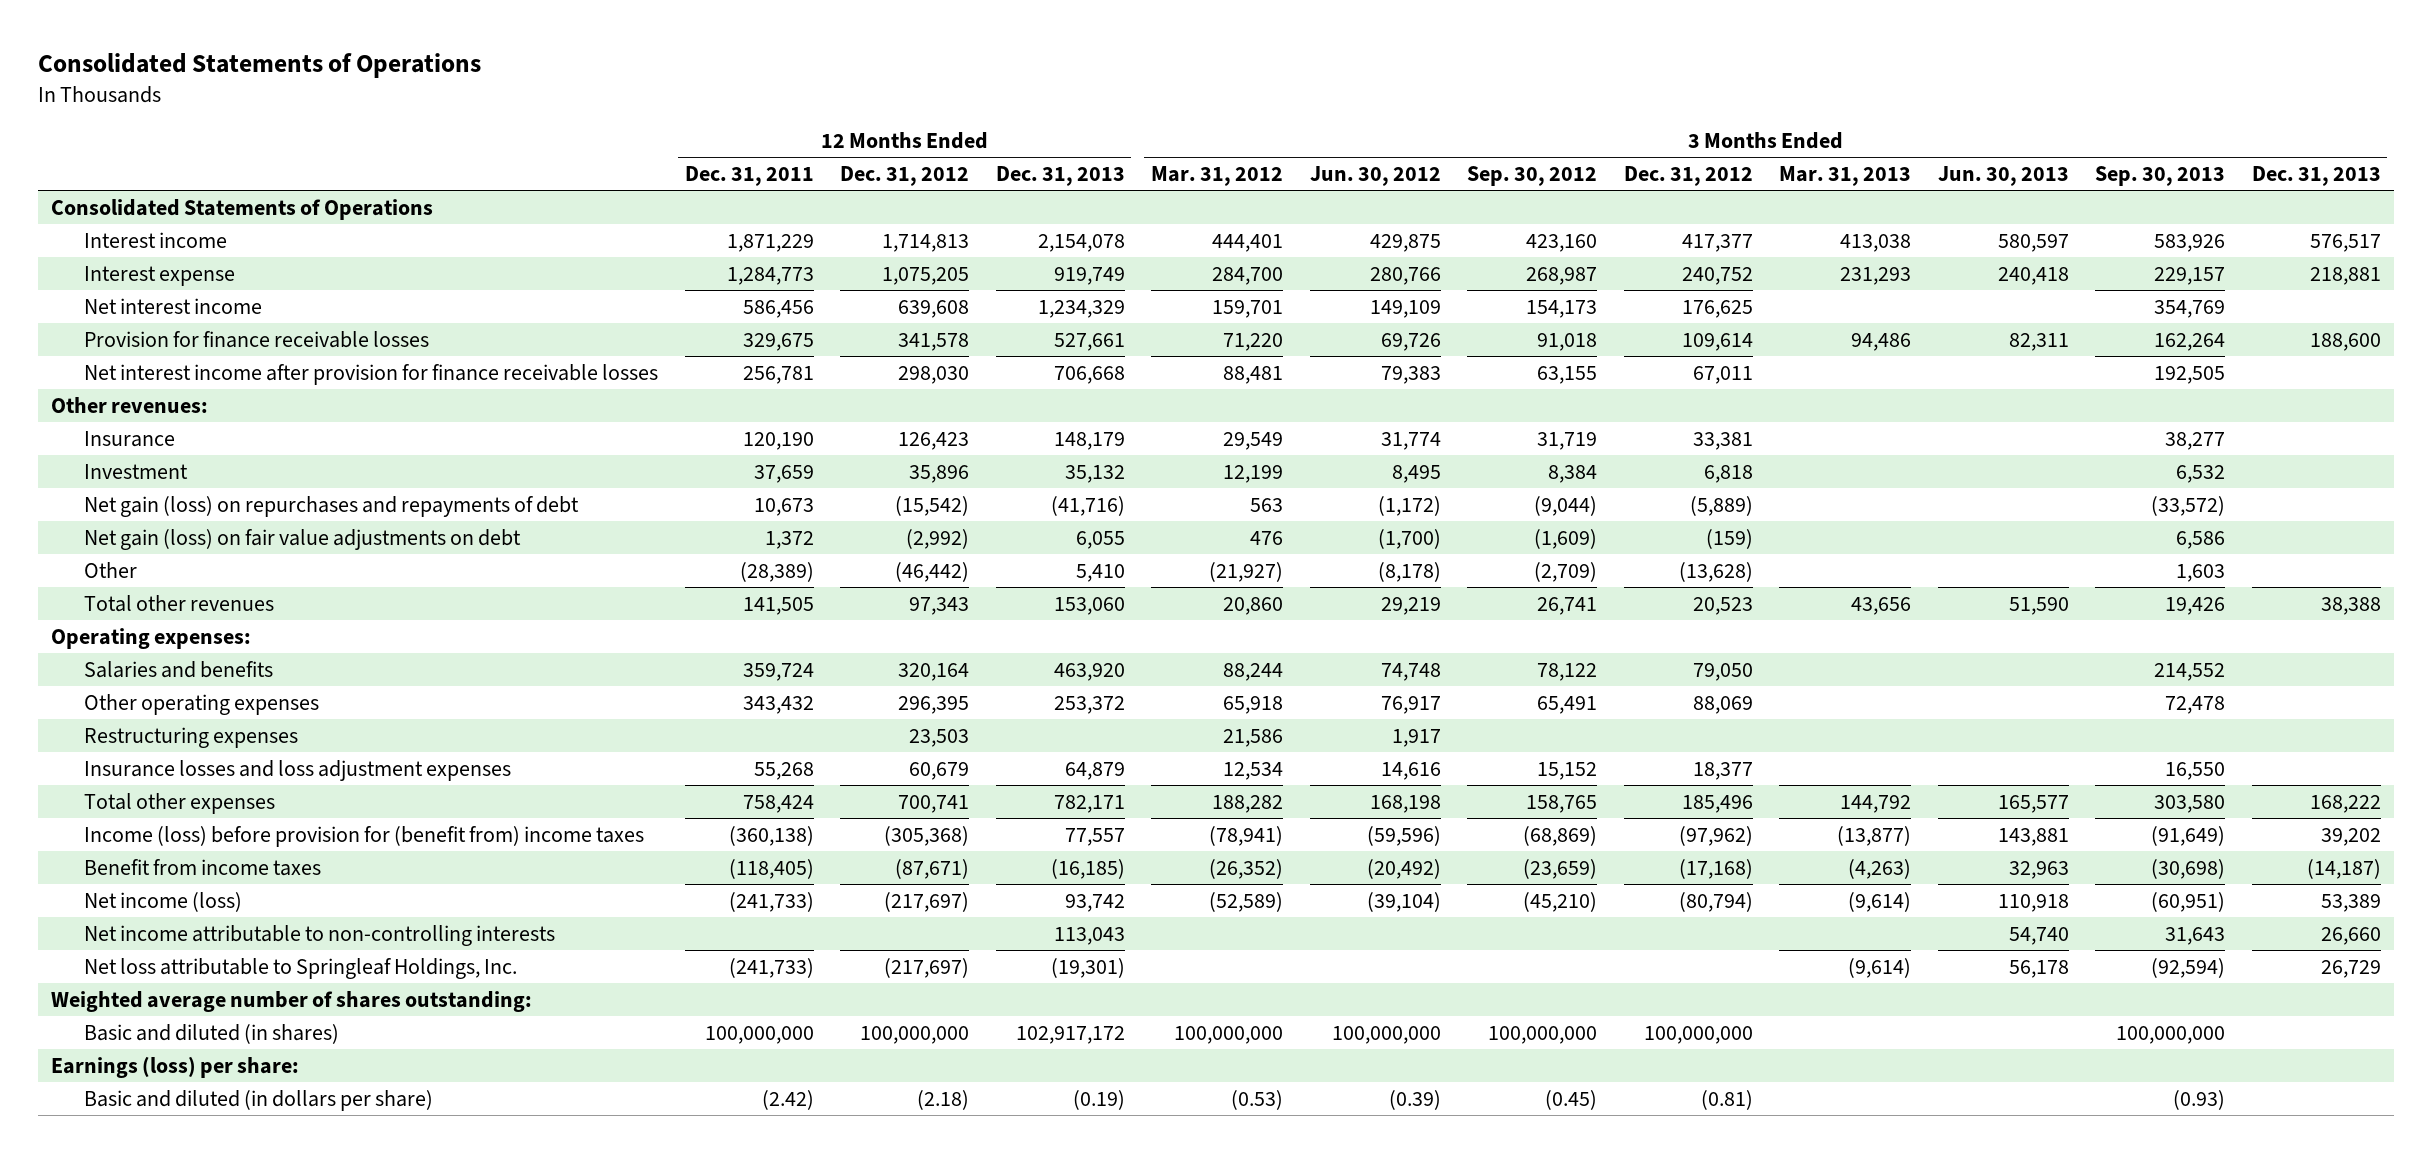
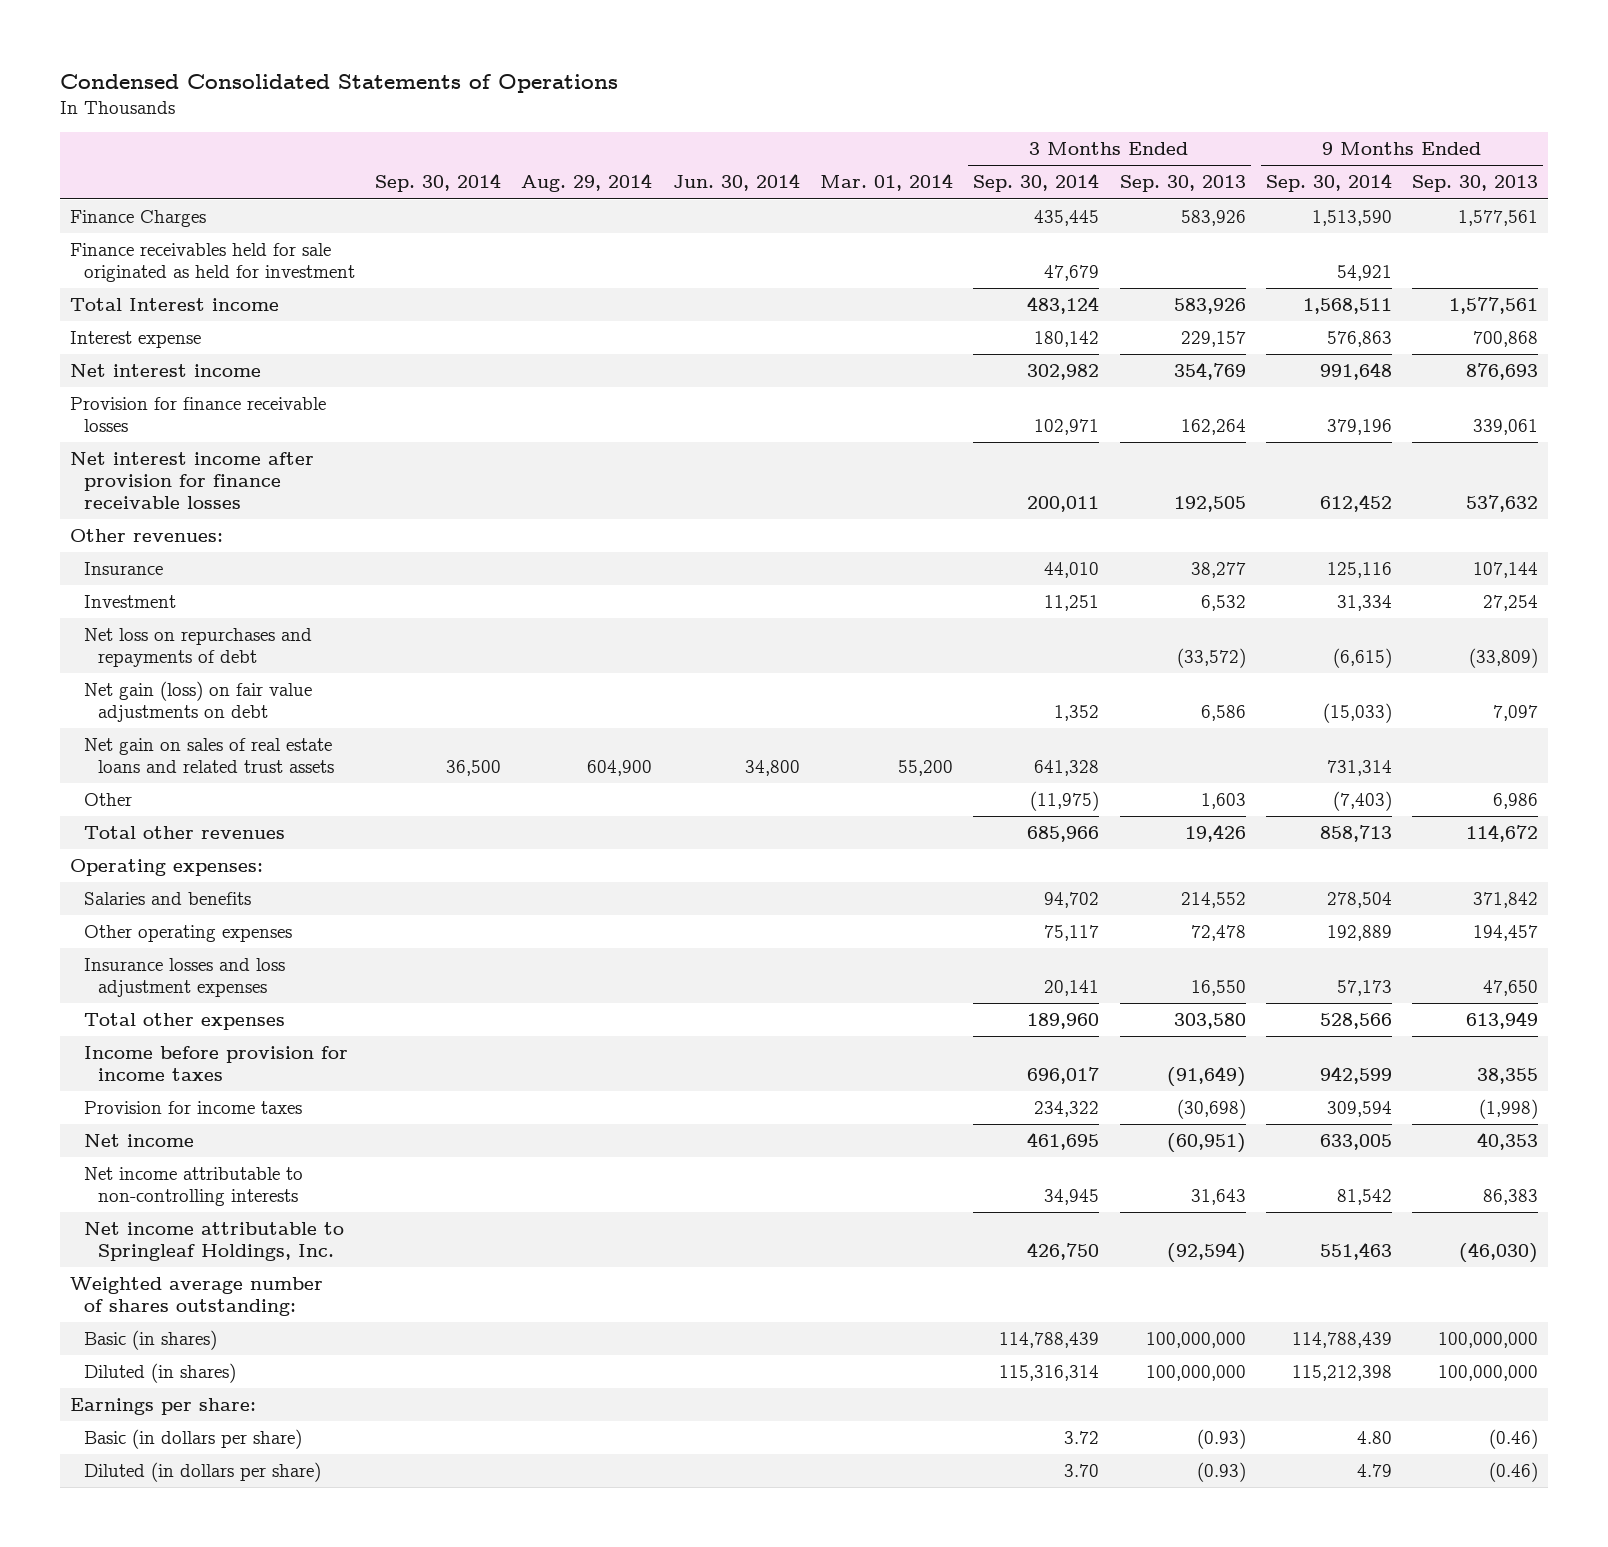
- Consolidated Statements of Operations
+ Condensed Consolidated Statements of Operations
- | 12 Months Ended Dec. 31, 2011 | 12 Months Ended Dec. 31, 2012 | 12 Months Ended Dec. 31, 2013 | 3 Months Ended Mar. 31, 2012 | 3 Months Ended Jun. 30, 2012 | 3 Months Ended Sep. 30, 2012 | 3 Months Ended Dec. 31, 2012 | 3 Months Ended Mar. 31, 2013 | 3 Months Ended Jun. 30, 2013 | 3 Months Ended Sep. 30, 2013 | 3 Months Ended Dec. 31, 2013
+ | Sep. 30, 2014 | Aug. 29, 2014 | Jun. 30, 2014 | Mar. 01, 2014 | 3 Months Ended Sep. 30, 2014 | 3 Months Ended Sep. 30, 2013 | 9 Months Ended Sep. 30, 2014 | 9 Months Ended Sep. 30, 2013
- Consolidated Statements of Operations
- Interest income | 1,871,229 | 1,714,813 | 2,154,078 | 444,401 | 429,875 | 423,160 | 417,377 | 413,038 | 580,597 | 583,926 | 576,517
+ Finance Charges | | | | | 435,445 | 583,926 | 1,513,590 | 1,577,561
+ Finance receivables held for sale originated as held for investment | | | | | 47,679 | | 54,921 |
+ Total Interest income | | | | | 483,124 | 583,926 | 1,568,511 | 1,577,561
- Net gain (loss) on repurchases and repayments of debt | 10,673 | (15,542) | (41,716) | 563 | (1,172) | (9,044) | (5,889) | | | (33,572) |
+ Net loss on repurchases and repayments of debt | | | | | | (33,572) | (6,615) | (33,809)
+ Net gain on sales of real estate loans and related trust assets | 36,500 | 604,900 | 34,800 | 55,200 | 641,328 | | 731,314 |
- Restructuring expenses | | 23,503 | | 21,586 | 1,917 | | | | | |
- Income (loss) before provision for (benefit from) income taxes | (360,138) | (305,368) | 77,557 | (78,941) | (59,596) | (68,869) | (97,962) | (13,877) | 143,881 | (91,649) | 39,202
- Benefit from income taxes | (118,405) | (87,671) | (16,185) | (26,352) | (20,492) | (23,659) | (17,168) | (4,263) | 32,963 | (30,698) | (14,187)
- Net income (loss) | (241,733) | (217,697) | 93,742 | (52,589) | (39,104) | (45,210) | (80,794) | (9,614) | 110,918 | (60,951) | 53,389
+ Income before provision for income taxes | | | | | 696,017 | (91,649) | 942,599 | 38,355
+ Provision for income taxes | | | | | 234,322 | (30,698) | 309,594 | (1,998)
+ Net income | | | | | 461,695 | (60,951) | 633,005 | 40,353
- Net loss attributable to Springleaf Holdings, Inc. | (241,733) | (217,697) | (19,301) | | | | | (9,614) | 56,178 | (92,594) | 26,729
+ Net income attributable to Springleaf Holdings, Inc. | | | | | 426,750 | (92,594) | 551,463 | (46,030)
- Basic and diluted (in shares) | 100,000,000 | 100,000,000 | 102,917,172 | 100,000,000 | 100,000,000 | 100,000,000 | 100,000,000 | | | 100,000,000 |
- Earnings (loss) per share:
- Basic and diluted (in dollars per share) | (2.42) | (2.18) | (0.19) | (0.53) | (0.39) | (0.45) | (0.81) | | | (0.93) |
+ Basic (in shares) | | | | | 114,788,439 | 100,000,000 | 114,788,439 | 100,000,000
+ Diluted (in shares) | | | | | 115,316,314 | 100,000,000 | 115,212,398 | 100,000,000
+ Earnings per share:
+ Basic (in dollars per share) | | | | | 3.72 | (0.93) | 4.80 | (0.46)
+ Diluted (in dollars per share) | | | | | 3.70 | (0.93) | 4.79 | (0.46)

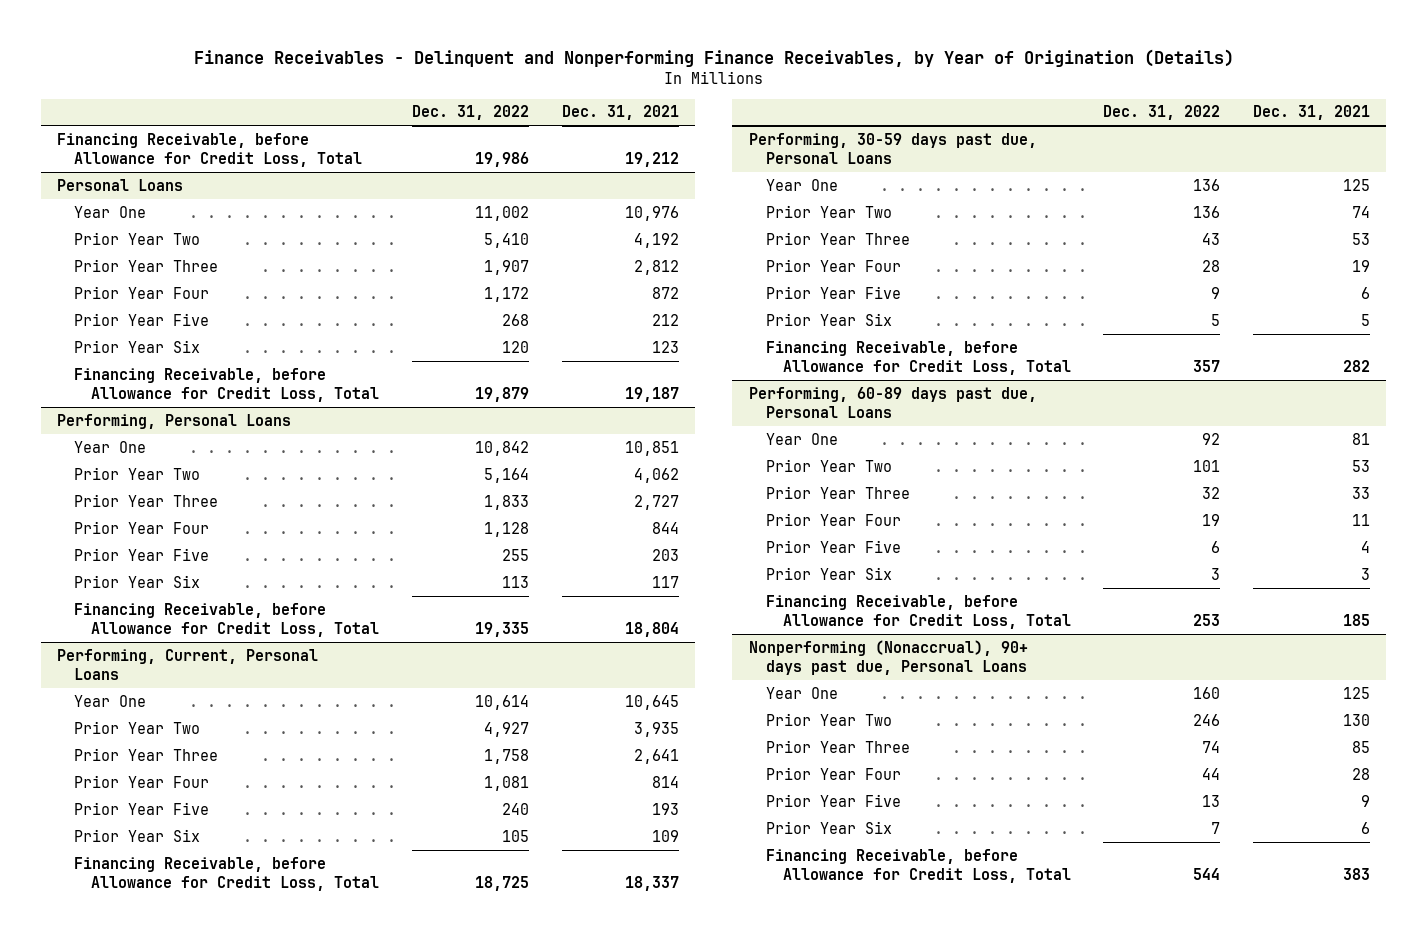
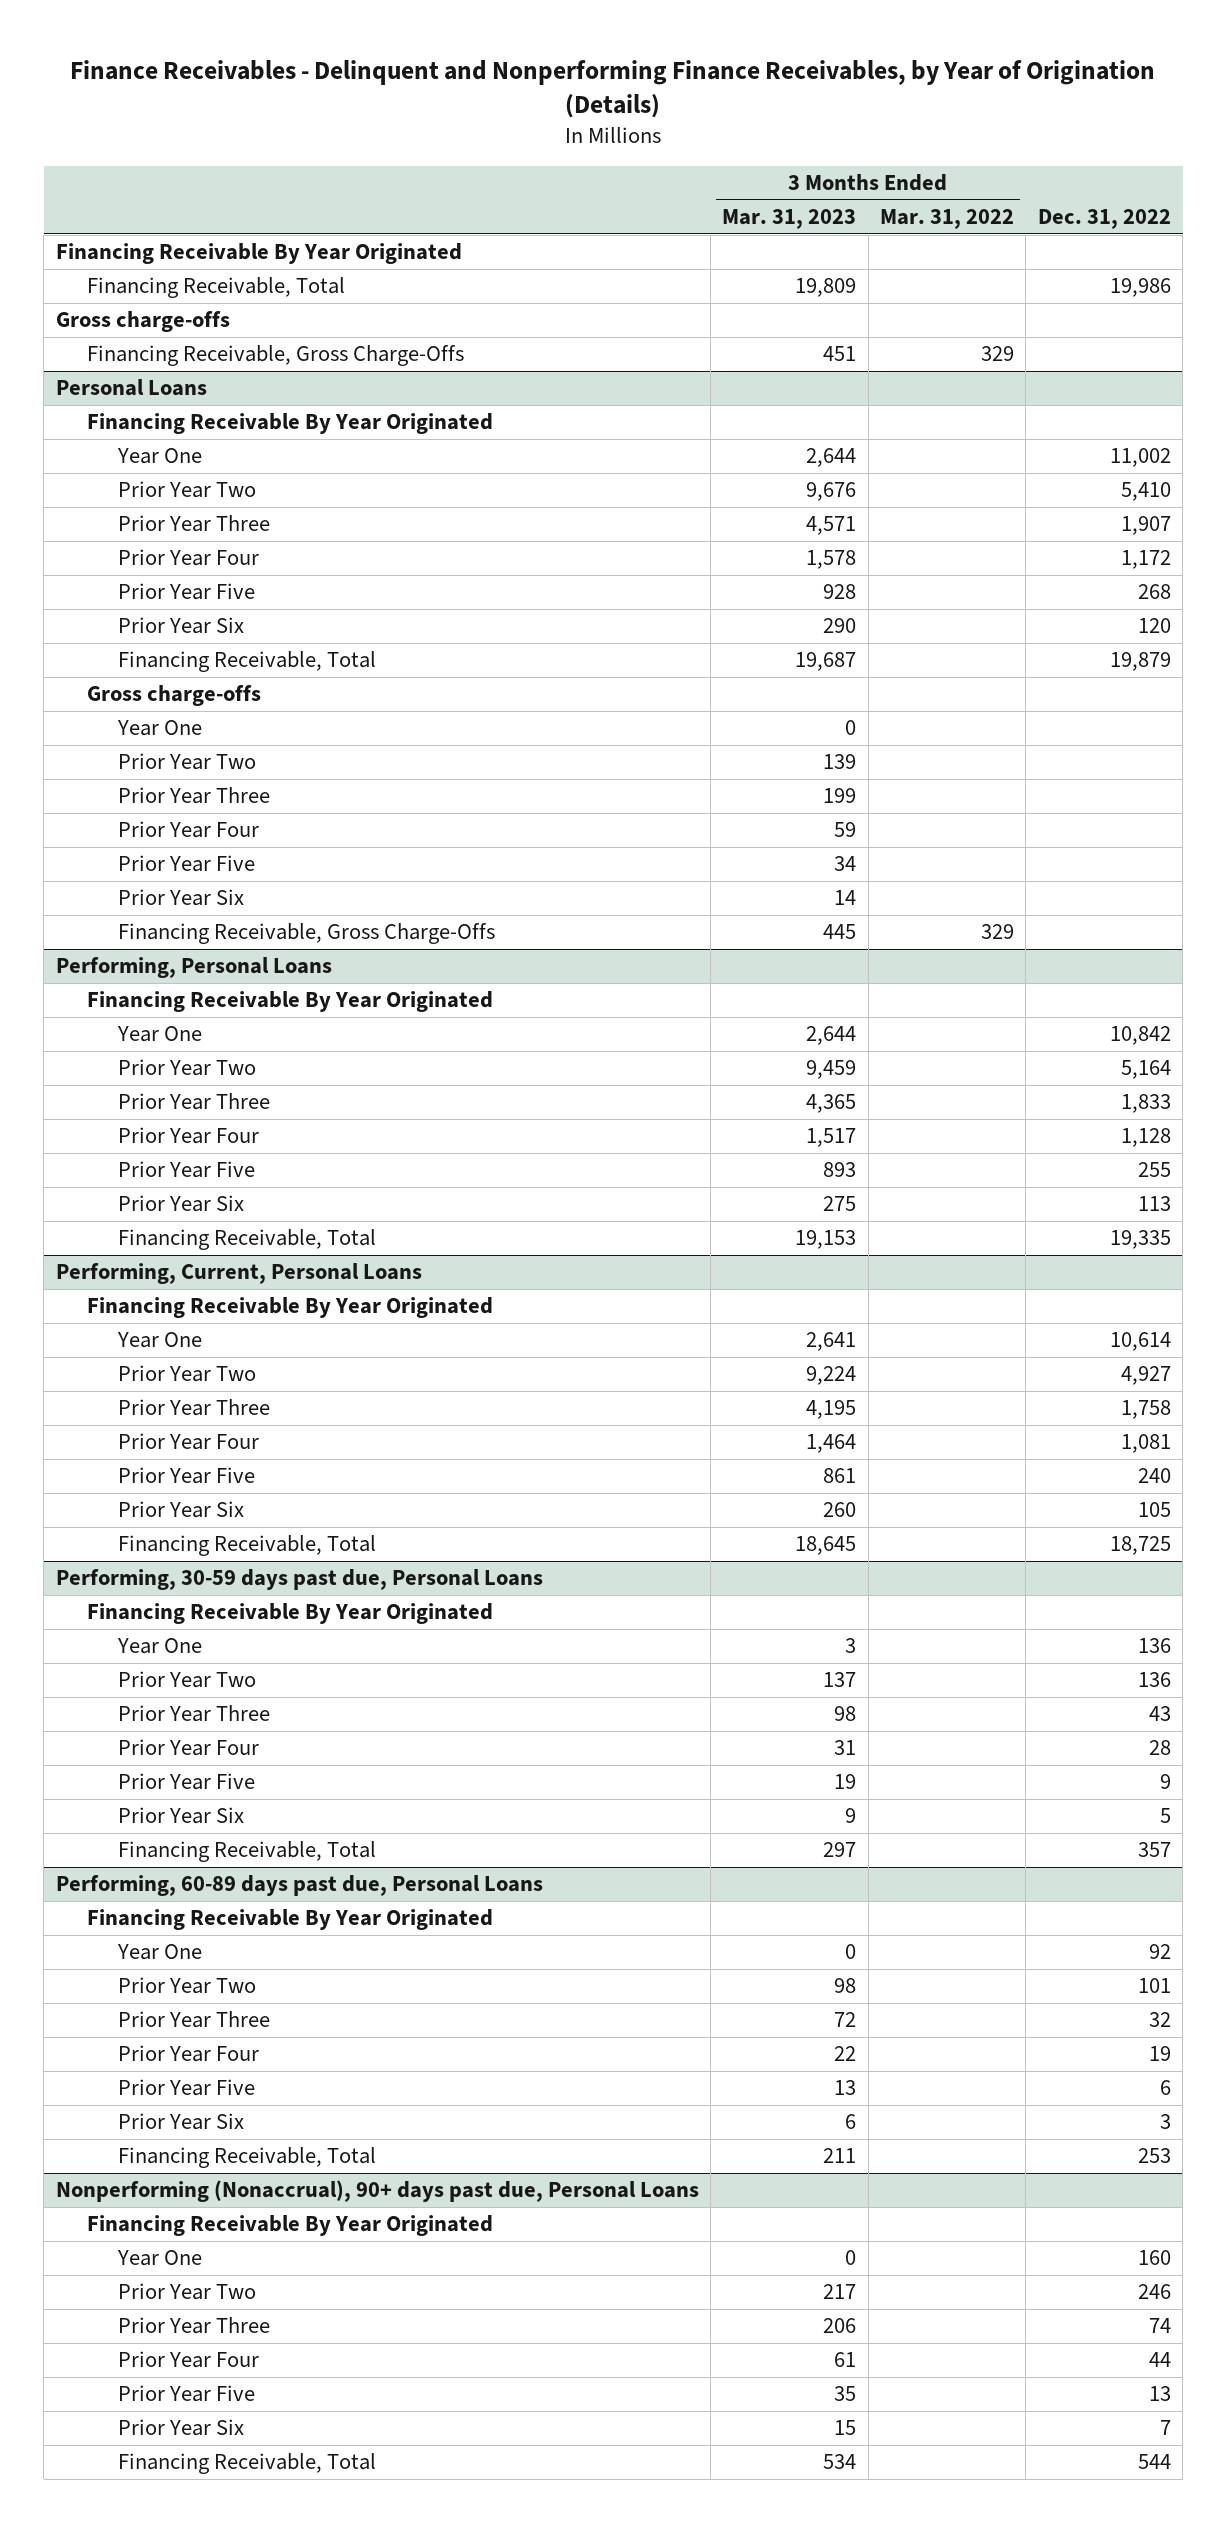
- | Dec. 31, 2022 | Dec. 31, 2021
+ | 3 Months Ended Mar. 31, 2023 | 3 Months Ended Mar. 31, 2022 | Dec. 31, 2022
- Financing Receivable, before Allowance for Credit Loss, Total | 19,986 | 19,212
+ Financing Receivable By Year Originated
+ Financing Receivable, Total | 19,809 | | 19,986
+ Gross charge-offs
+ Financing Receivable, Gross Charge-Offs | 451 | 329 |
@ Personal Loans
+ Financing Receivable By Year Originated
- Financing Receivable, before Allowance for Credit Loss, Total | 19,879 | 19,187
+ Financing Receivable, Total | 19,687 | | 19,879
+ Gross charge-offs
+ Year One | 0 | |
+ Prior Year Two | 139 | |
+ Prior Year Three | 199 | |
+ Prior Year Four | 59 | |
+ Prior Year Five | 34 | |
+ Prior Year Six | 14 | |
+ Financing Receivable, Gross Charge-Offs | 445 | 329 |
@ Performing, Personal Loans
+ Financing Receivable By Year Originated
- Financing Receivable, before Allowance for Credit Loss, Total | 19,335 | 18,804
+ Financing Receivable, Total | 19,153 | | 19,335
@ Performing, Current, Personal Loans
+ Financing Receivable By Year Originated
- Financing Receivable, before Allowance for Credit Loss, Total | 18,725 | 18,337
+ Financing Receivable, Total | 18,645 | | 18,725
@ Performing, 30-59 days past due, Personal Loans
+ Financing Receivable By Year Originated
- Financing Receivable, before Allowance for Credit Loss, Total | 357 | 282
+ Financing Receivable, Total | 297 | | 357
@ Performing, 60-89 days past due, Personal Loans
+ Financing Receivable By Year Originated
- Financing Receivable, before Allowance for Credit Loss, Total | 253 | 185
+ Financing Receivable, Total | 211 | | 253
@ Nonperforming (Nonaccrual), 90+ days past due, Personal Loans
+ Financing Receivable By Year Originated
- Financing Receivable, before Allowance for Credit Loss, Total | 544 | 383
+ Financing Receivable, Total | 534 | | 544

